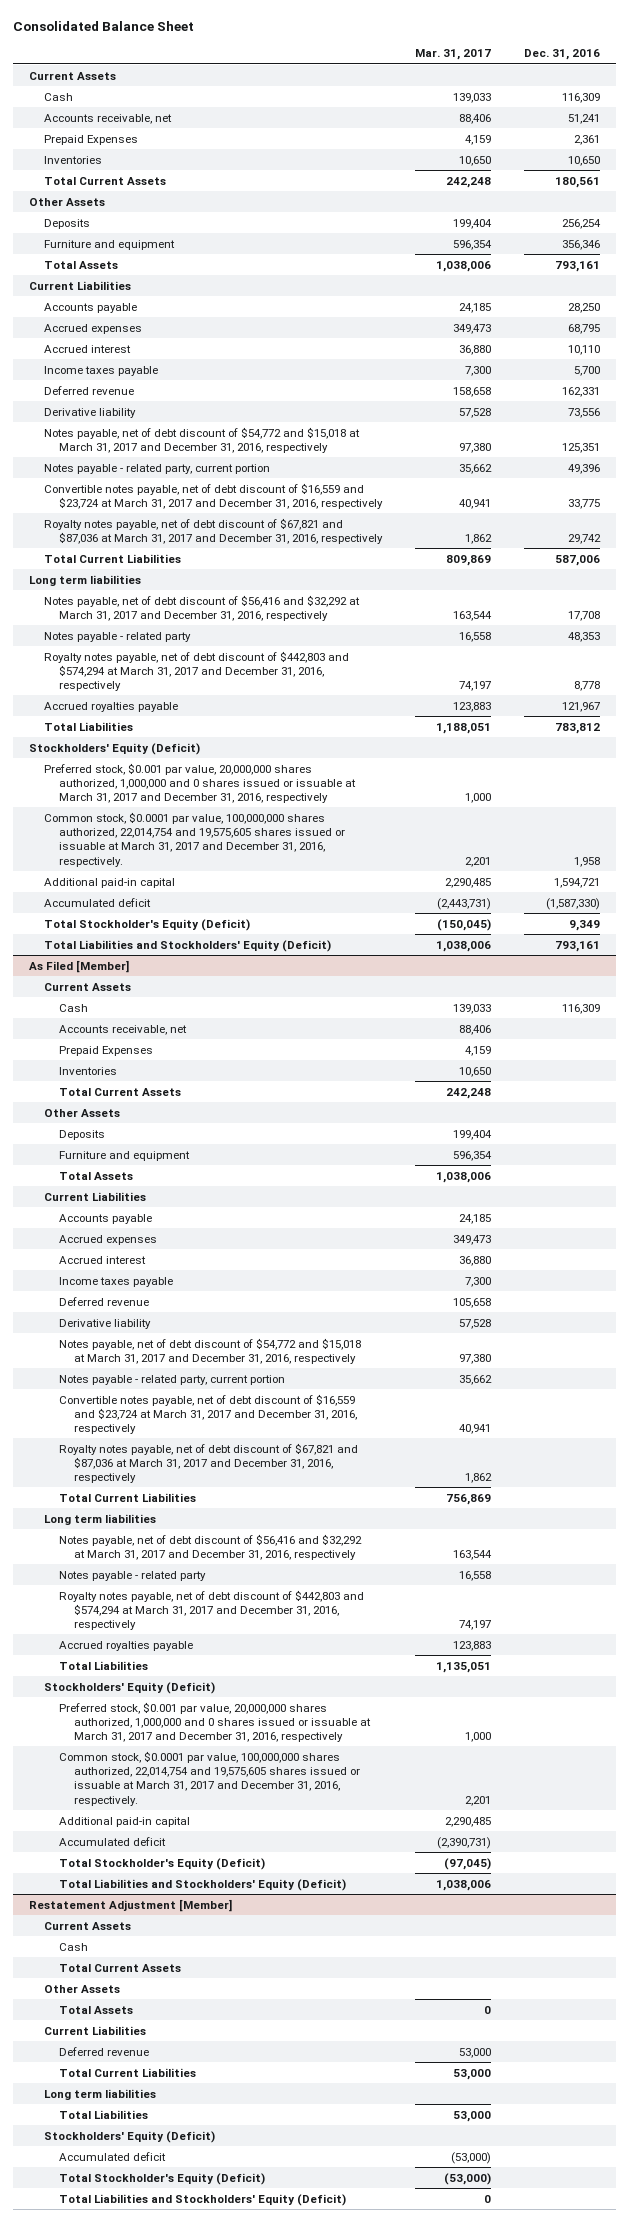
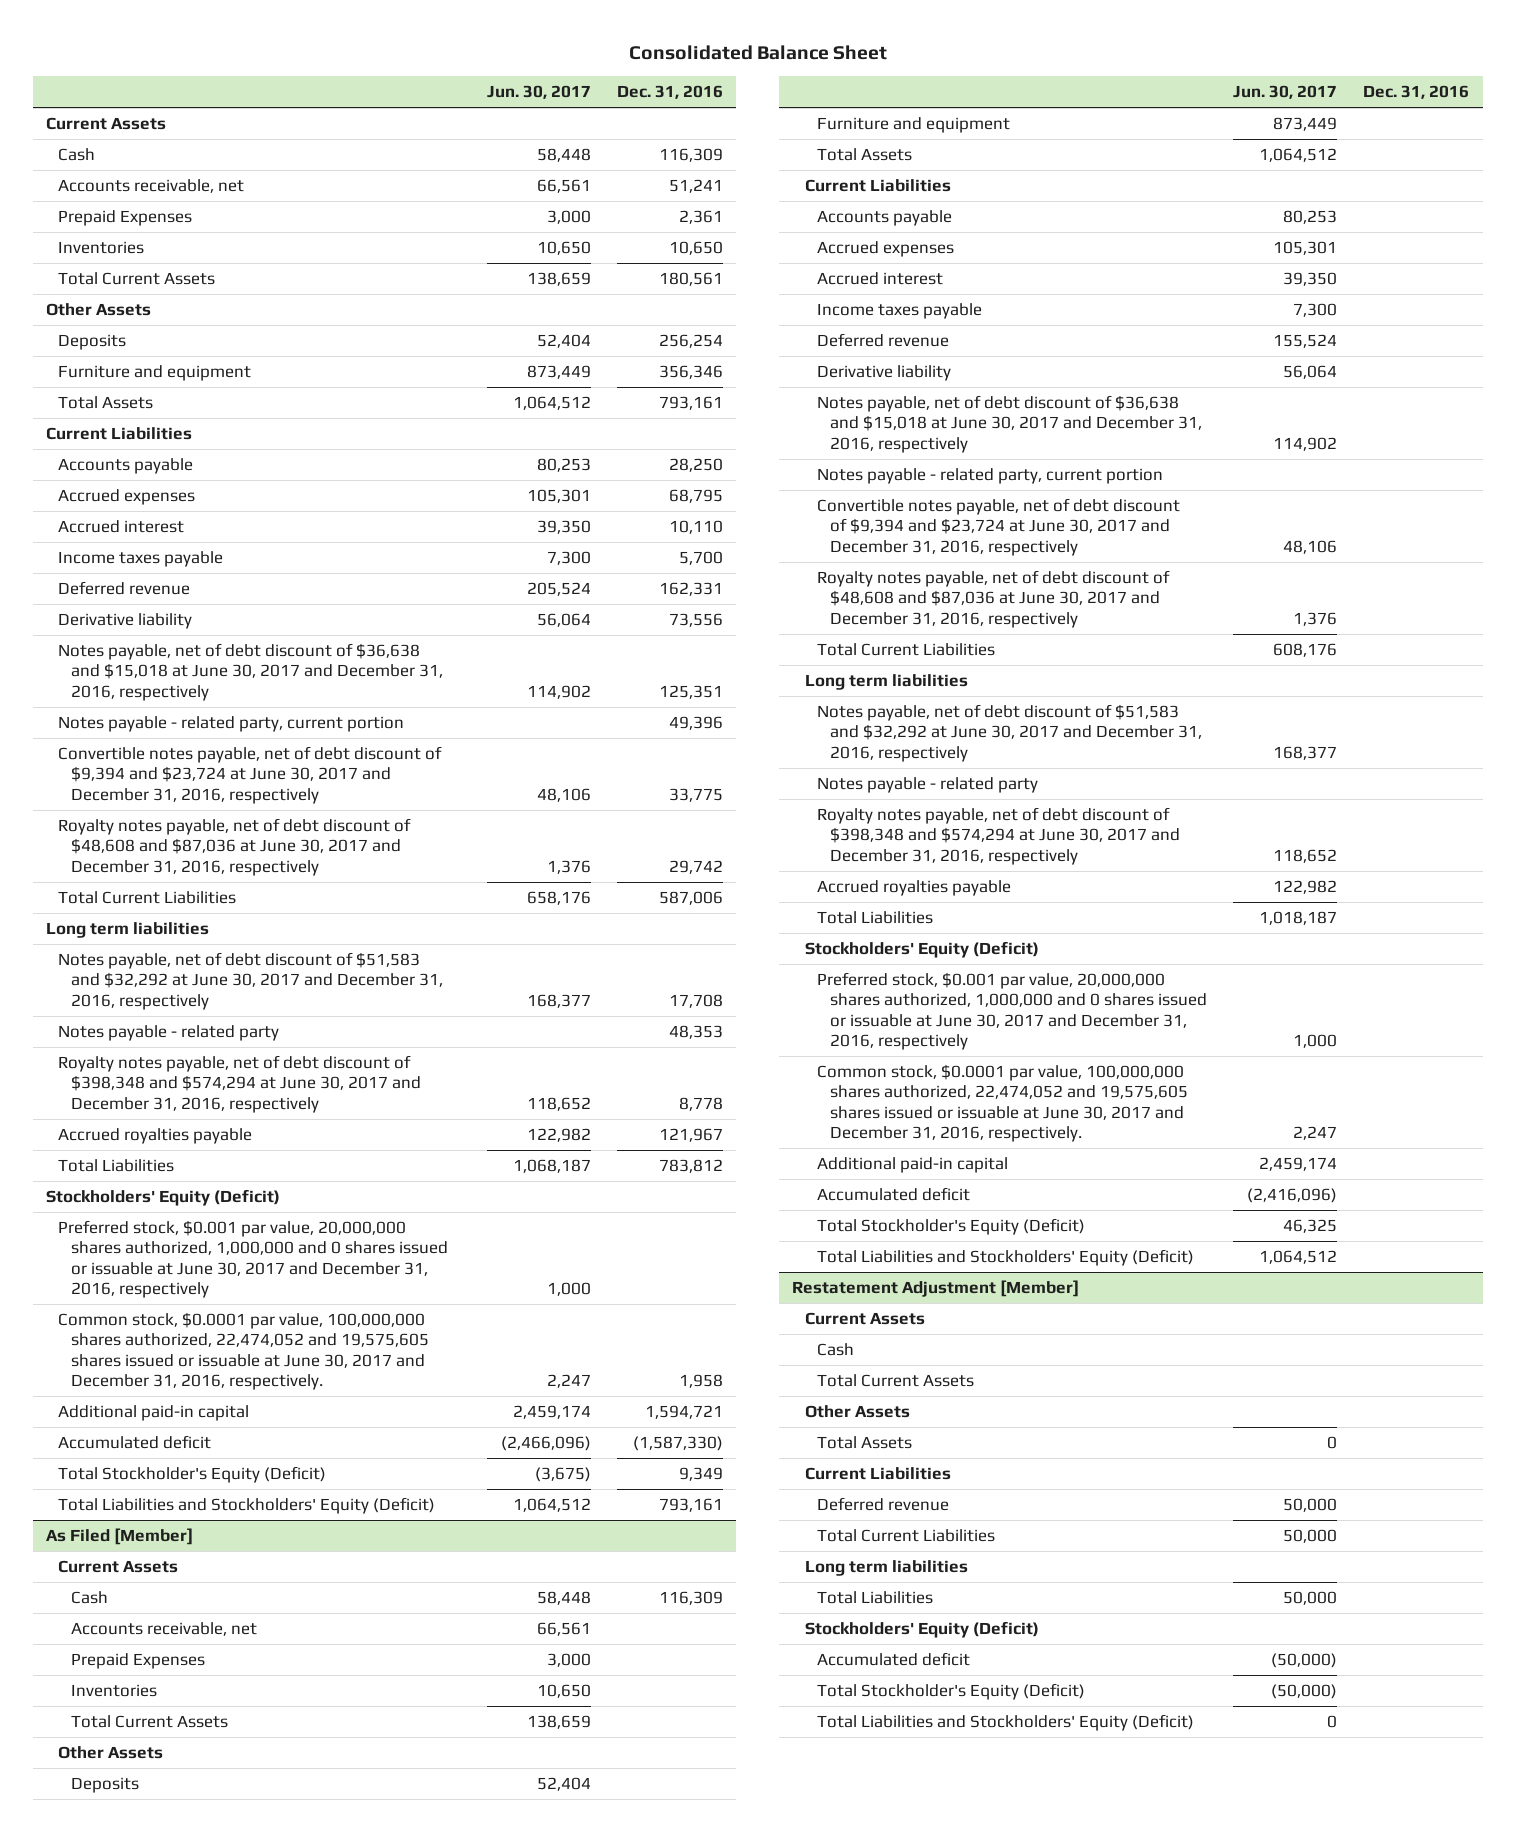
- | Mar. 31, 2017 | Dec. 31, 2016
+ | Jun. 30, 2017 | Dec. 31, 2016
- Notes payable, net of debt discount of $54,772 and $15,018 at March 31, 2017 and December 31, 2016, respectively | 97,380 | 125,351
+ Notes payable, net of debt discount of $36,638 and $15,018 at June 30, 2017 and December 31, 2016, respectively | 114,902 | 125,351
- Convertible notes payable, net of debt discount of $16,559 and $23,724 at March 31, 2017 and December 31, 2016, respectively | 40,941 | 33,775
- Royalty notes payable, net of debt discount of $67,821 and $87,036 at March 31, 2017 and December 31, 2016, respectively | 1,862 | 29,742
+ Convertible notes payable, net of debt discount of $9,394 and $23,724 at June 30, 2017 and December 31, 2016, respectively | 48,106 | 33,775
+ Royalty notes payable, net of debt discount of $48,608 and $87,036 at June 30, 2017 and December 31, 2016, respectively | 1,376 | 29,742
- Notes payable, net of debt discount of $56,416 and $32,292 at March 31, 2017 and December 31, 2016, respectively | 163,544 | 17,708
+ Notes payable, net of debt discount of $51,583 and $32,292 at June 30, 2017 and December 31, 2016, respectively | 168,377 | 17,708
- Royalty notes payable, net of debt discount of $442,803 and $574,294 at March 31, 2017 and December 31, 2016, respectively | 74,197 | 8,778
+ Royalty notes payable, net of debt discount of $398,348 and $574,294 at June 30, 2017 and December 31, 2016, respectively | 118,652 | 8,778
- Preferred stock, $0.001 par value, 20,000,000 shares authorized, 1,000,000 and 0 shares issued or issuable at March 31, 2017 and December 31, 2016, respectively | 1,000 |
- Common stock, $0.0001 par value, 100,000,000 shares authorized, 22,014,754 and 19,575,605 shares issued or issuable at March 31, 2017 and December 31, 2016, respectively. | 2,201 | 1,958
+ Preferred stock, $0.001 par value, 20,000,000 shares authorized, 1,000,000 and 0 shares issued or issuable at June 30, 2017 and December 31, 2016, respectively | 1,000 |
+ Common stock, $0.0001 par value, 100,000,000 shares authorized, 22,474,052 and 19,575,605 shares issued or issuable at June 30, 2017 and December 31, 2016, respectively. | 2,247 | 1,958
@ As Filed [Member]
- Notes payable, net of debt discount of $54,772 and $15,018 at March 31, 2017 and December 31, 2016, respectively | 97,380 |
+ Notes payable, net of debt discount of $36,638 and $15,018 at June 30, 2017 and December 31, 2016, respectively | 114,902 |
- Convertible notes payable, net of debt discount of $16,559 and $23,724 at March 31, 2017 and December 31, 2016, respectively | 40,941 |
- Royalty notes payable, net of debt discount of $67,821 and $87,036 at March 31, 2017 and December 31, 2016, respectively | 1,862 |
+ Convertible notes payable, net of debt discount of $9,394 and $23,724 at June 30, 2017 and December 31, 2016, respectively | 48,106 |
+ Royalty notes payable, net of debt discount of $48,608 and $87,036 at June 30, 2017 and December 31, 2016, respectively | 1,376 |
- Notes payable, net of debt discount of $56,416 and $32,292 at March 31, 2017 and December 31, 2016, respectively | 163,544 |
+ Notes payable, net of debt discount of $51,583 and $32,292 at June 30, 2017 and December 31, 2016, respectively | 168,377 |
- Royalty notes payable, net of debt discount of $442,803 and $574,294 at March 31, 2017 and December 31, 2016, respectively | 74,197 |
+ Royalty notes payable, net of debt discount of $398,348 and $574,294 at June 30, 2017 and December 31, 2016, respectively | 118,652 |
- Preferred stock, $0.001 par value, 20,000,000 shares authorized, 1,000,000 and 0 shares issued or issuable at March 31, 2017 and December 31, 2016, respectively | 1,000 |
- Common stock, $0.0001 par value, 100,000,000 shares authorized, 22,014,754 and 19,575,605 shares issued or issuable at March 31, 2017 and December 31, 2016, respectively. | 2,201 |
+ Preferred stock, $0.001 par value, 20,000,000 shares authorized, 1,000,000 and 0 shares issued or issuable at June 30, 2017 and December 31, 2016, respectively | 1,000 |
+ Common stock, $0.0001 par value, 100,000,000 shares authorized, 22,474,052 and 19,575,605 shares issued or issuable at June 30, 2017 and December 31, 2016, respectively. | 2,247 |

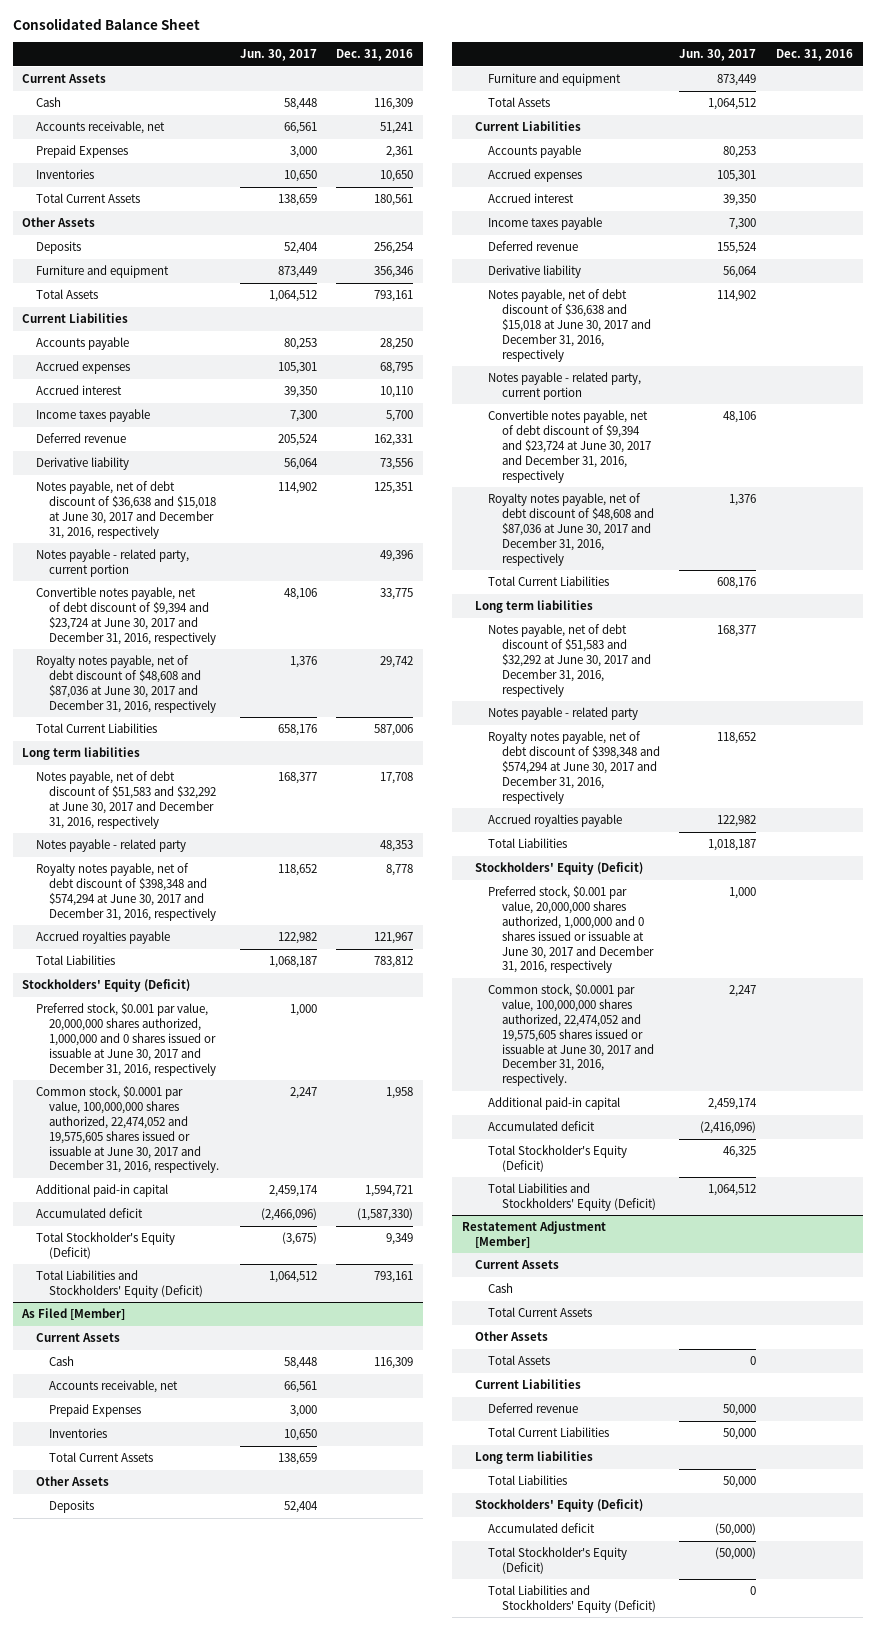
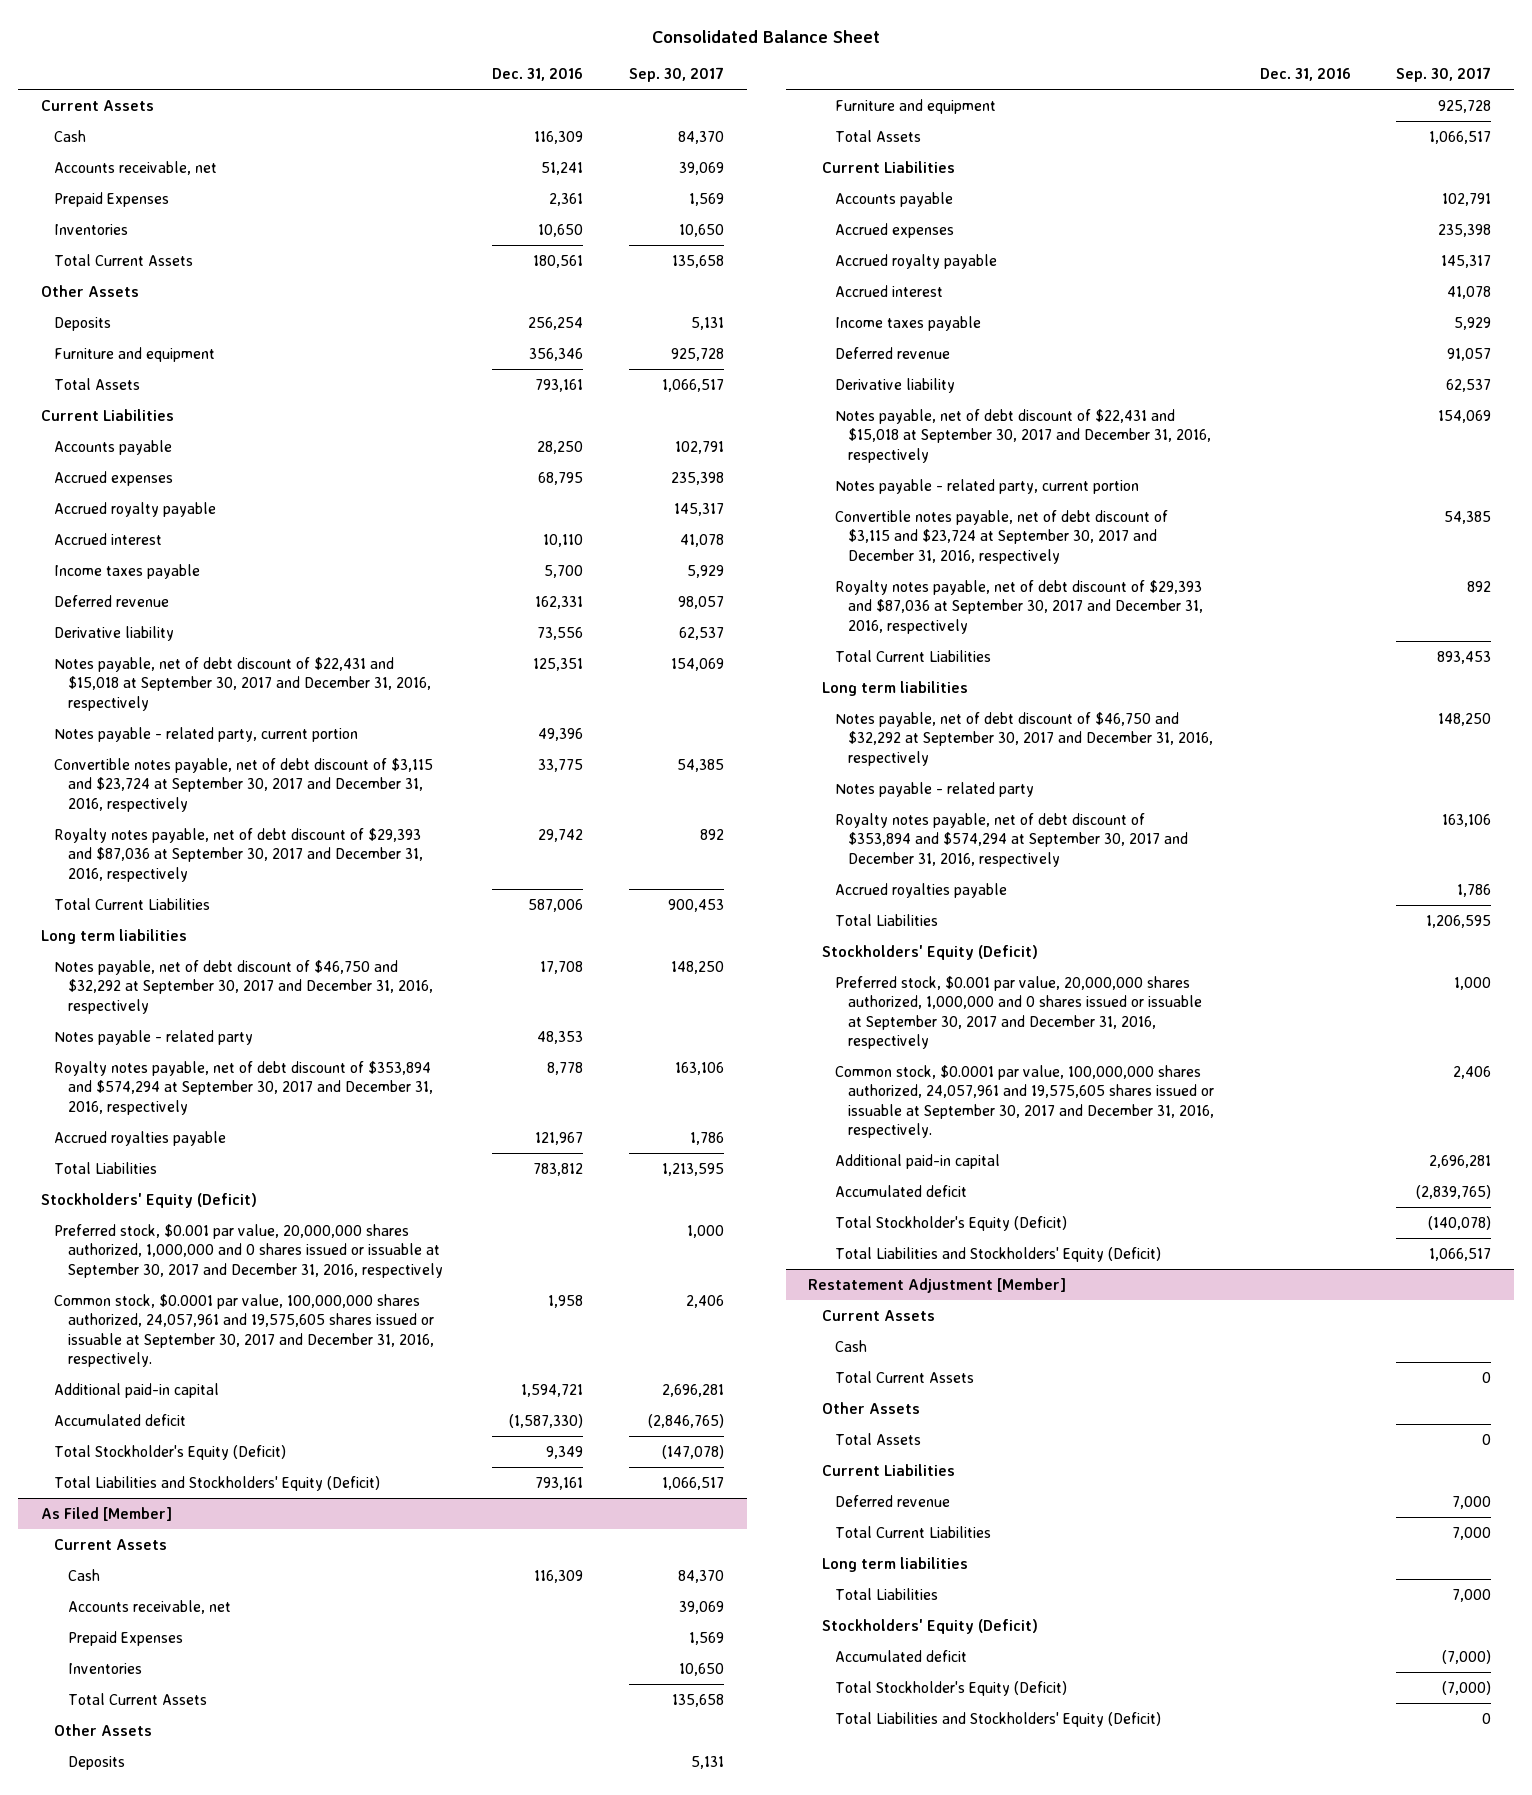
- | Jun. 30, 2017 | Dec. 31, 2016
+ | Dec. 31, 2016 | Sep. 30, 2017
+ Accrued royalty payable | | 145,317
- Notes payable, net of debt discount of $36,638 and $15,018 at June 30, 2017 and December 31, 2016, respectively | 114,902 | 125,351
+ Notes payable, net of debt discount of $22,431 and $15,018 at September 30, 2017 and December 31, 2016, respectively | 125,351 | 154,069
- Convertible notes payable, net of debt discount of $9,394 and $23,724 at June 30, 2017 and December 31, 2016, respectively | 48,106 | 33,775
- Royalty notes payable, net of debt discount of $48,608 and $87,036 at June 30, 2017 and December 31, 2016, respectively | 1,376 | 29,742
+ Convertible notes payable, net of debt discount of $3,115 and $23,724 at September 30, 2017 and December 31, 2016, respectively | 33,775 | 54,385
+ Royalty notes payable, net of debt discount of $29,393 and $87,036 at September 30, 2017 and December 31, 2016, respectively | 29,742 | 892
- Notes payable, net of debt discount of $51,583 and $32,292 at June 30, 2017 and December 31, 2016, respectively | 168,377 | 17,708
+ Notes payable, net of debt discount of $46,750 and $32,292 at September 30, 2017 and December 31, 2016, respectively | 17,708 | 148,250
- Royalty notes payable, net of debt discount of $398,348 and $574,294 at June 30, 2017 and December 31, 2016, respectively | 118,652 | 8,778
+ Royalty notes payable, net of debt discount of $353,894 and $574,294 at September 30, 2017 and December 31, 2016, respectively | 8,778 | 163,106
- Preferred stock, $0.001 par value, 20,000,000 shares authorized, 1,000,000 and 0 shares issued or issuable at June 30, 2017 and December 31, 2016, respectively | 1,000 |
- Common stock, $0.0001 par value, 100,000,000 shares authorized, 22,474,052 and 19,575,605 shares issued or issuable at June 30, 2017 and December 31, 2016, respectively. | 2,247 | 1,958
+ Preferred stock, $0.001 par value, 20,000,000 shares authorized, 1,000,000 and 0 shares issued or issuable at September 30, 2017 and December 31, 2016, respectively | | 1,000
+ Common stock, $0.0001 par value, 100,000,000 shares authorized, 24,057,961 and 19,575,605 shares issued or issuable at September 30, 2017 and December 31, 2016, respectively. | 1,958 | 2,406
@ As Filed [Member]
+ Accrued royalty payable | | 145,317
- Notes payable, net of debt discount of $36,638 and $15,018 at June 30, 2017 and December 31, 2016, respectively | 114,902 |
+ Notes payable, net of debt discount of $22,431 and $15,018 at September 30, 2017 and December 31, 2016, respectively | | 154,069
- Convertible notes payable, net of debt discount of $9,394 and $23,724 at June 30, 2017 and December 31, 2016, respectively | 48,106 |
- Royalty notes payable, net of debt discount of $48,608 and $87,036 at June 30, 2017 and December 31, 2016, respectively | 1,376 |
+ Convertible notes payable, net of debt discount of $3,115 and $23,724 at September 30, 2017 and December 31, 2016, respectively | | 54,385
+ Royalty notes payable, net of debt discount of $29,393 and $87,036 at September 30, 2017 and December 31, 2016, respectively | | 892
- Notes payable, net of debt discount of $51,583 and $32,292 at June 30, 2017 and December 31, 2016, respectively | 168,377 |
+ Notes payable, net of debt discount of $46,750 and $32,292 at September 30, 2017 and December 31, 2016, respectively | | 148,250
- Royalty notes payable, net of debt discount of $398,348 and $574,294 at June 30, 2017 and December 31, 2016, respectively | 118,652 |
+ Royalty notes payable, net of debt discount of $353,894 and $574,294 at September 30, 2017 and December 31, 2016, respectively | | 163,106
- Preferred stock, $0.001 par value, 20,000,000 shares authorized, 1,000,000 and 0 shares issued or issuable at June 30, 2017 and December 31, 2016, respectively | 1,000 |
- Common stock, $0.0001 par value, 100,000,000 shares authorized, 22,474,052 and 19,575,605 shares issued or issuable at June 30, 2017 and December 31, 2016, respectively. | 2,247 |
+ Preferred stock, $0.001 par value, 20,000,000 shares authorized, 1,000,000 and 0 shares issued or issuable at September 30, 2017 and December 31, 2016, respectively | | 1,000
+ Common stock, $0.0001 par value, 100,000,000 shares authorized, 24,057,961 and 19,575,605 shares issued or issuable at September 30, 2017 and December 31, 2016, respectively. | | 2,406

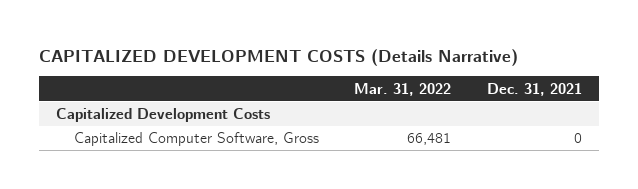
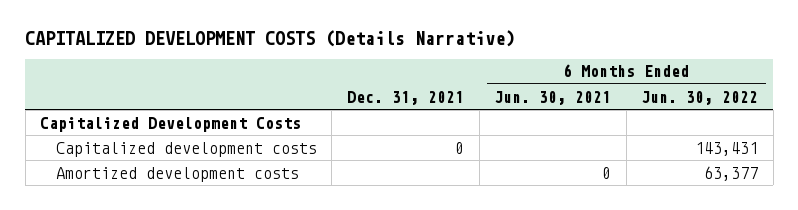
- | Mar. 31, 2022 | Dec. 31, 2021
+ | Dec. 31, 2021 | 6 Months Ended Jun. 30, 2021 | 6 Months Ended Jun. 30, 2022
- Capitalized Computer Software, Gross | 66,481 | 0
+ Capitalized development costs | 0 | | 143,431
+ Amortized development costs | | 0 | 63,377

